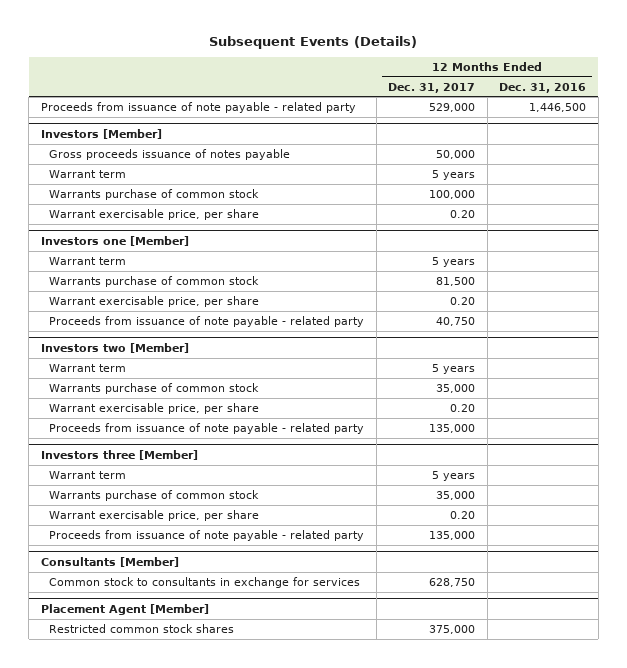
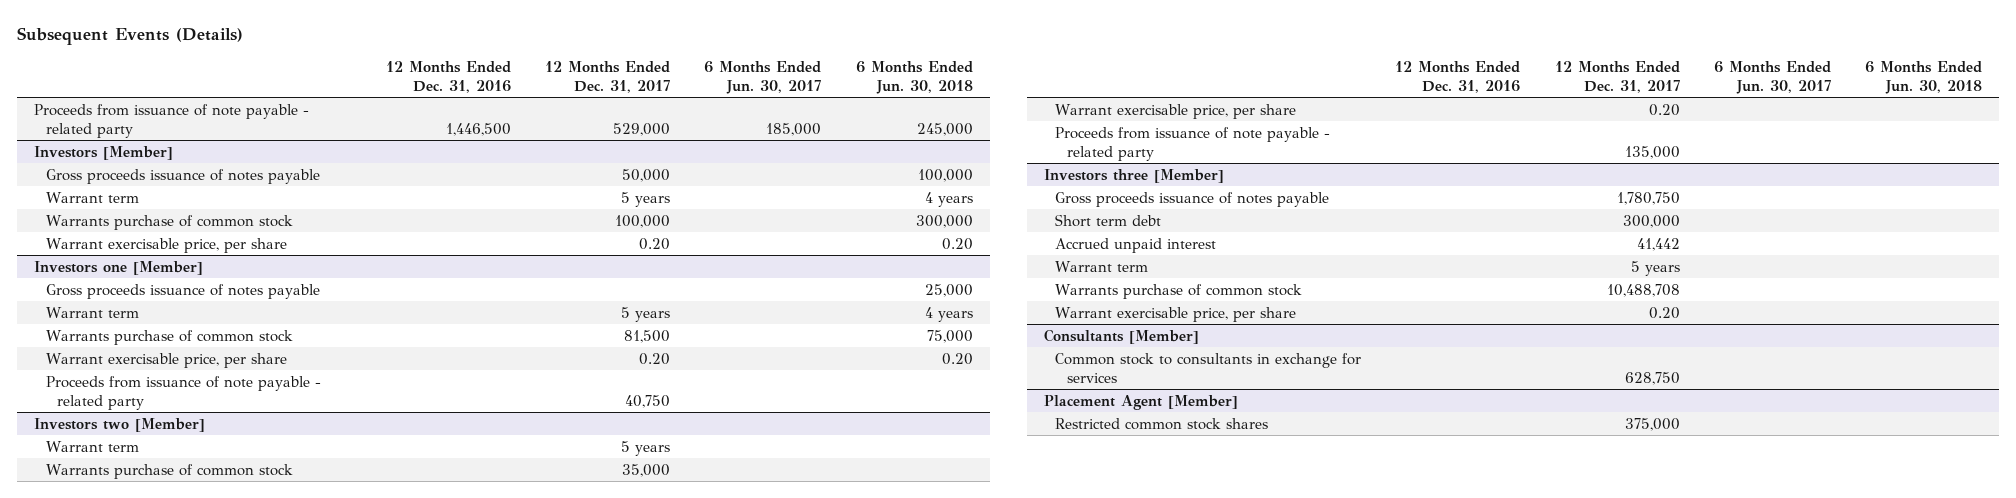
- | 12 Months Ended Dec. 31, 2017 | 12 Months Ended Dec. 31, 2016
+ | 12 Months Ended Dec. 31, 2016 | 12 Months Ended Dec. 31, 2017 | 6 Months Ended Jun. 30, 2017 | 6 Months Ended Jun. 30, 2018
@ Investors one [Member]
+ Gross proceeds issuance of notes payable | | | | 25,000
@ Investors three [Member]
+ Gross proceeds issuance of notes payable | | 1,780,750 | |
+ Short term debt | | 300,000 | |
+ Accrued unpaid interest | | 41,442 | |
- Warrants purchase of common stock | 35,000 |
+ Warrants purchase of common stock | | 10,488,708 | |
- Proceeds from issuance of note payable - related party | 135,000 |

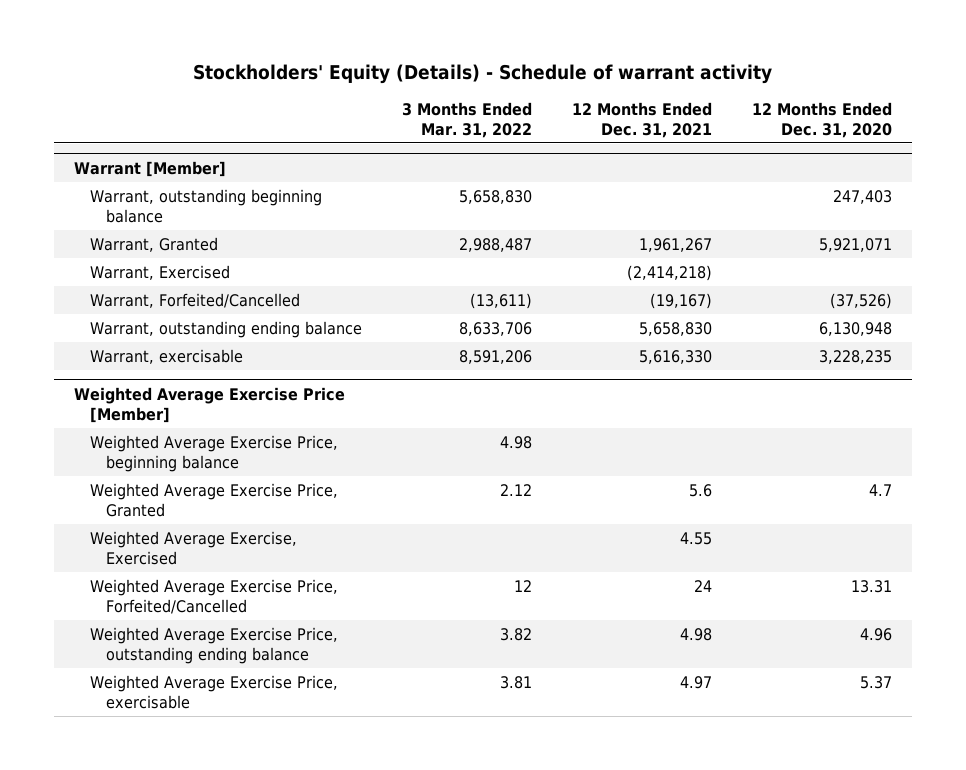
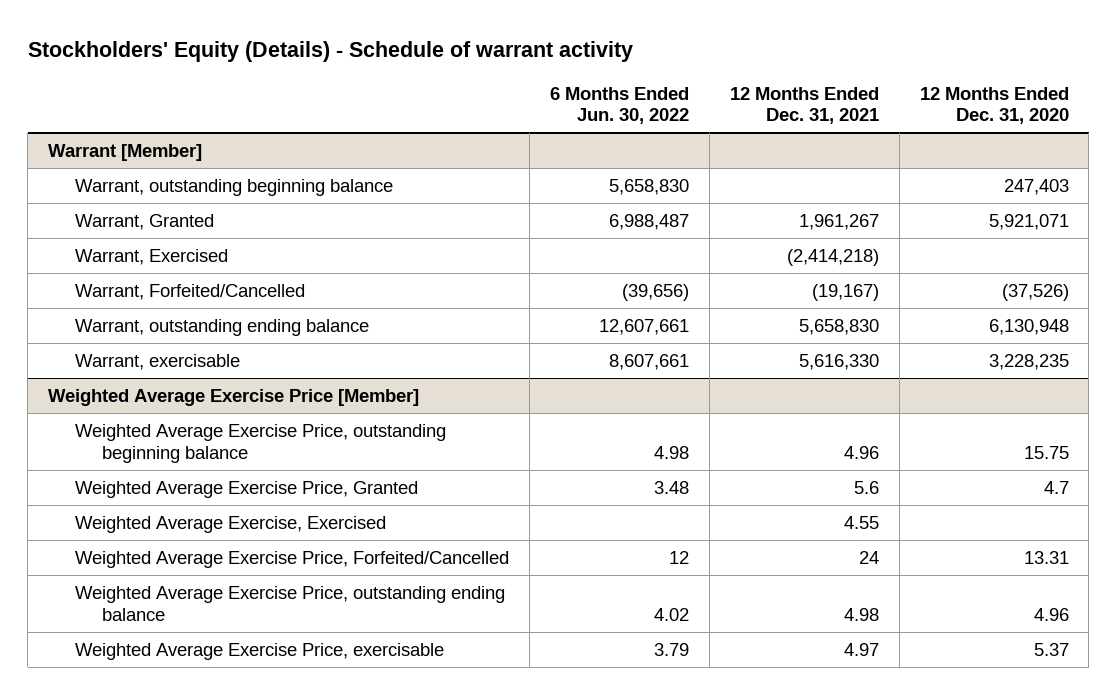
- | 3 Months Ended Mar. 31, 2022 | 12 Months Ended Dec. 31, 2021 | 12 Months Ended Dec. 31, 2020
+ | 6 Months Ended Jun. 30, 2022 | 12 Months Ended Dec. 31, 2021 | 12 Months Ended Dec. 31, 2020
@ Weighted Average Exercise Price [Member]
- Weighted Average Exercise Price, beginning balance | 4.98 | |
+ Weighted Average Exercise Price, outstanding beginning balance | 4.98 | 4.96 | 15.75

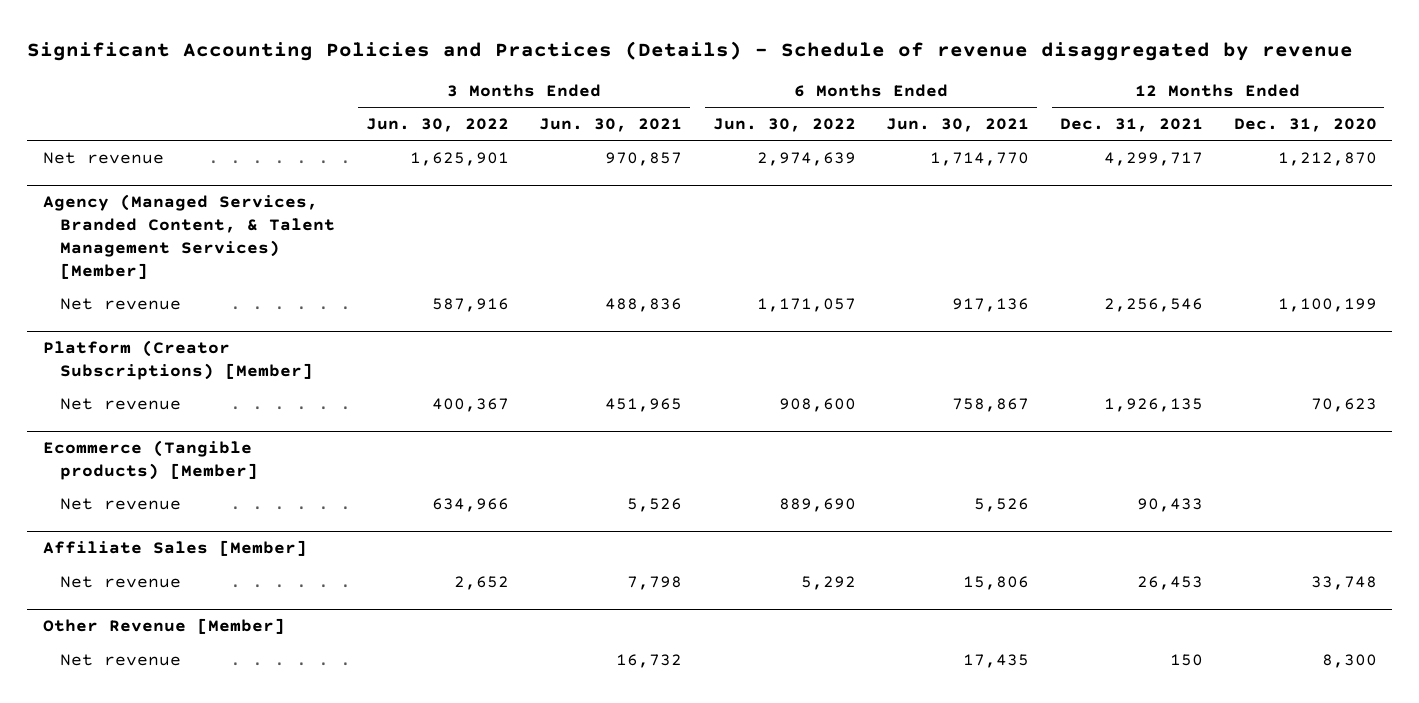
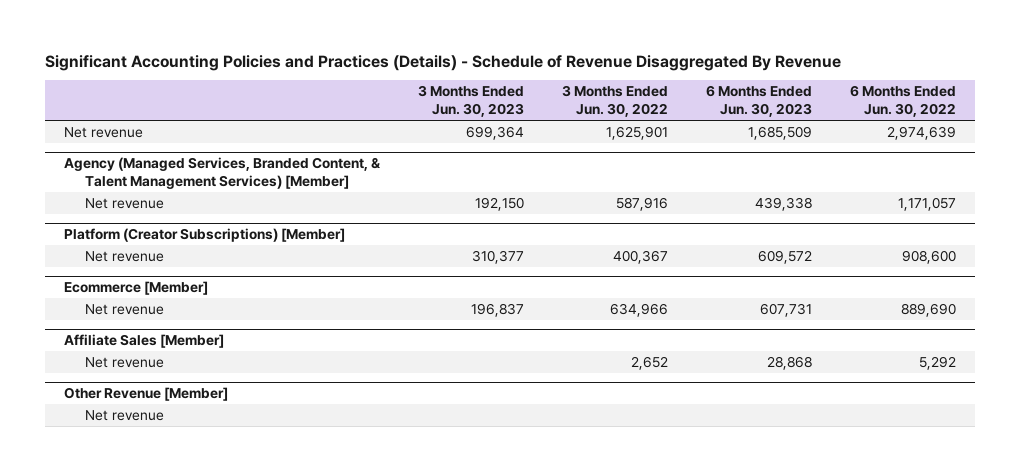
- Significant Accounting Policies and Practices (Details) - Schedule of revenue disaggregated by revenue
+ Significant Accounting Policies and Practices (Details) - Schedule of Revenue Disaggregated By Revenue
- | 3 Months Ended Jun. 30, 2022 | 3 Months Ended Jun. 30, 2021 | 6 Months Ended Jun. 30, 2022 | 6 Months Ended Jun. 30, 2021 | 12 Months Ended Dec. 31, 2021 | 12 Months Ended Dec. 31, 2020
+ | 3 Months Ended Jun. 30, 2023 | 3 Months Ended Jun. 30, 2022 | 6 Months Ended Jun. 30, 2023 | 6 Months Ended Jun. 30, 2022
- Ecommerce (Tangible products) [Member]
+ Ecommerce [Member]

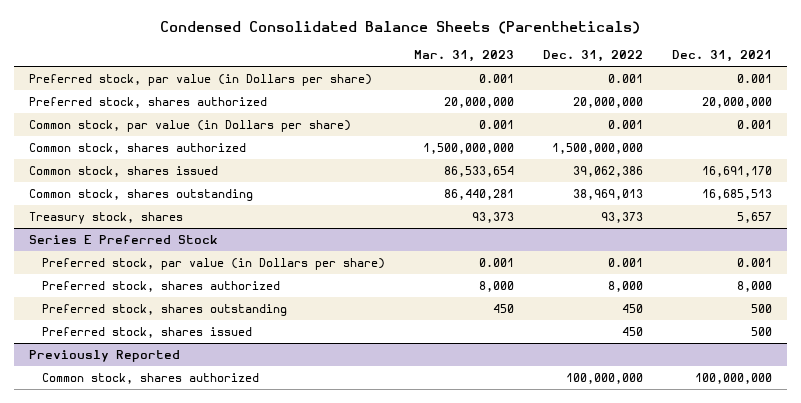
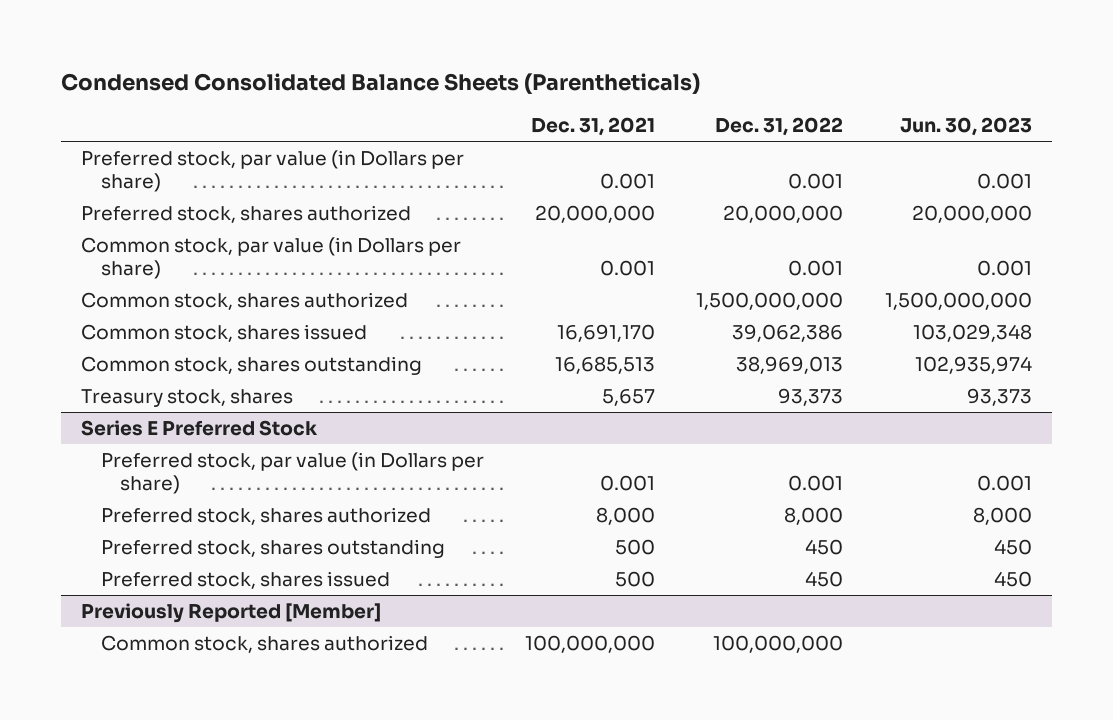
- | Mar. 31, 2023 | Dec. 31, 2022 | Dec. 31, 2021
+ | Dec. 31, 2021 | Dec. 31, 2022 | Jun. 30, 2023
- Previously Reported
+ Previously Reported [Member]

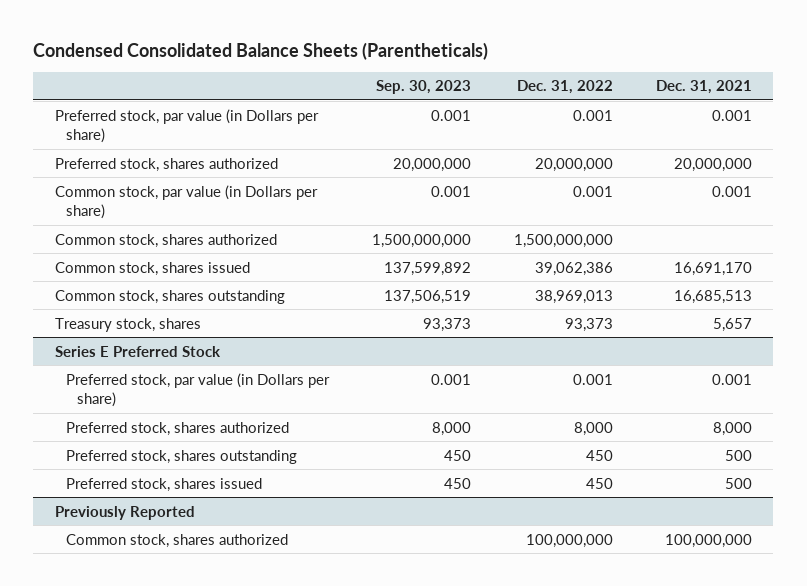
- | Dec. 31, 2021 | Dec. 31, 2022 | Jun. 30, 2023
+ | Sep. 30, 2023 | Dec. 31, 2022 | Dec. 31, 2021
- Previously Reported [Member]
+ Previously Reported

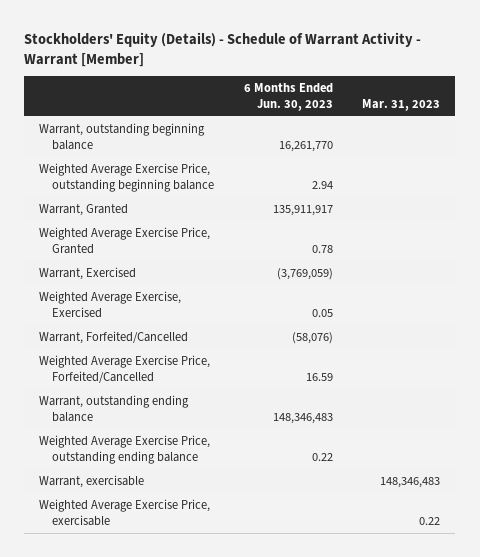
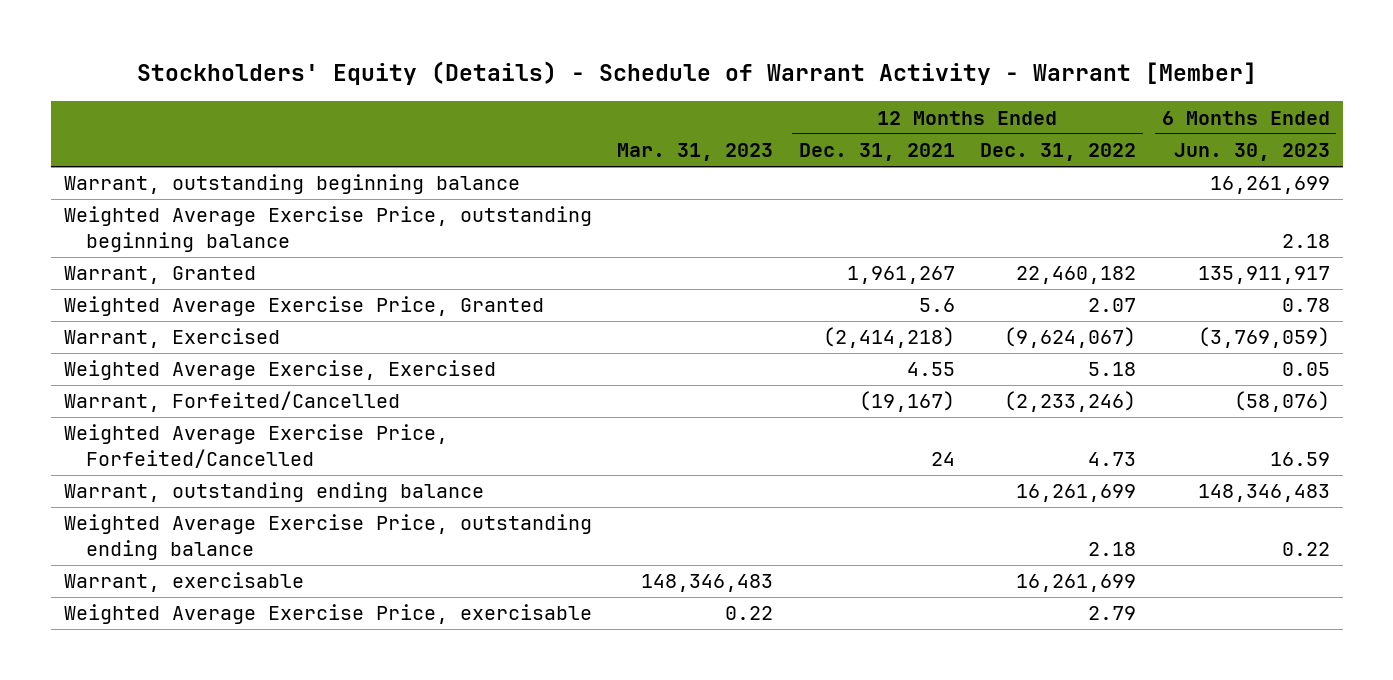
- | 6 Months Ended Jun. 30, 2023 | Mar. 31, 2023
+ | Mar. 31, 2023 | 12 Months Ended Dec. 31, 2021 | 12 Months Ended Dec. 31, 2022 | 6 Months Ended Jun. 30, 2023
- Warrant, outstanding beginning balance | 16,261,770 |
- Weighted Average Exercise Price, outstanding beginning balance | 2.94 |
+ Warrant, outstanding beginning balance | | | | 16,261,699
+ Weighted Average Exercise Price, outstanding beginning balance | | | | 2.18

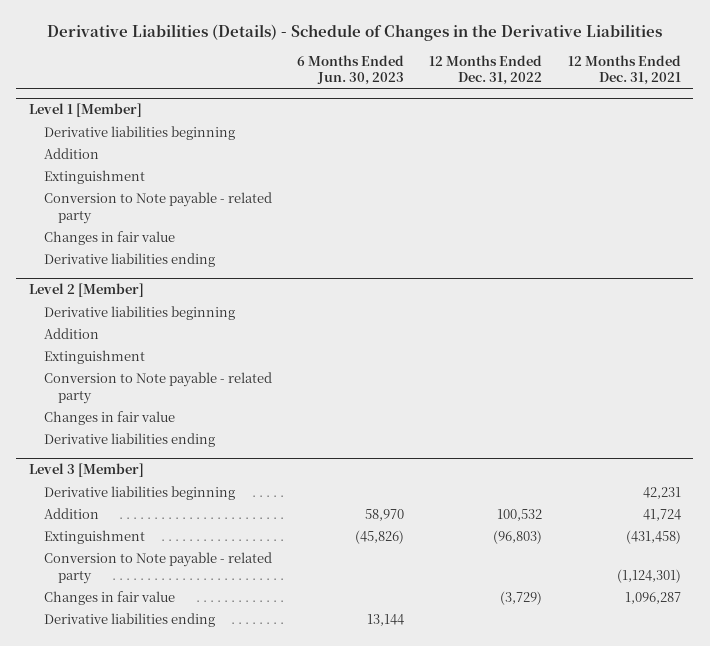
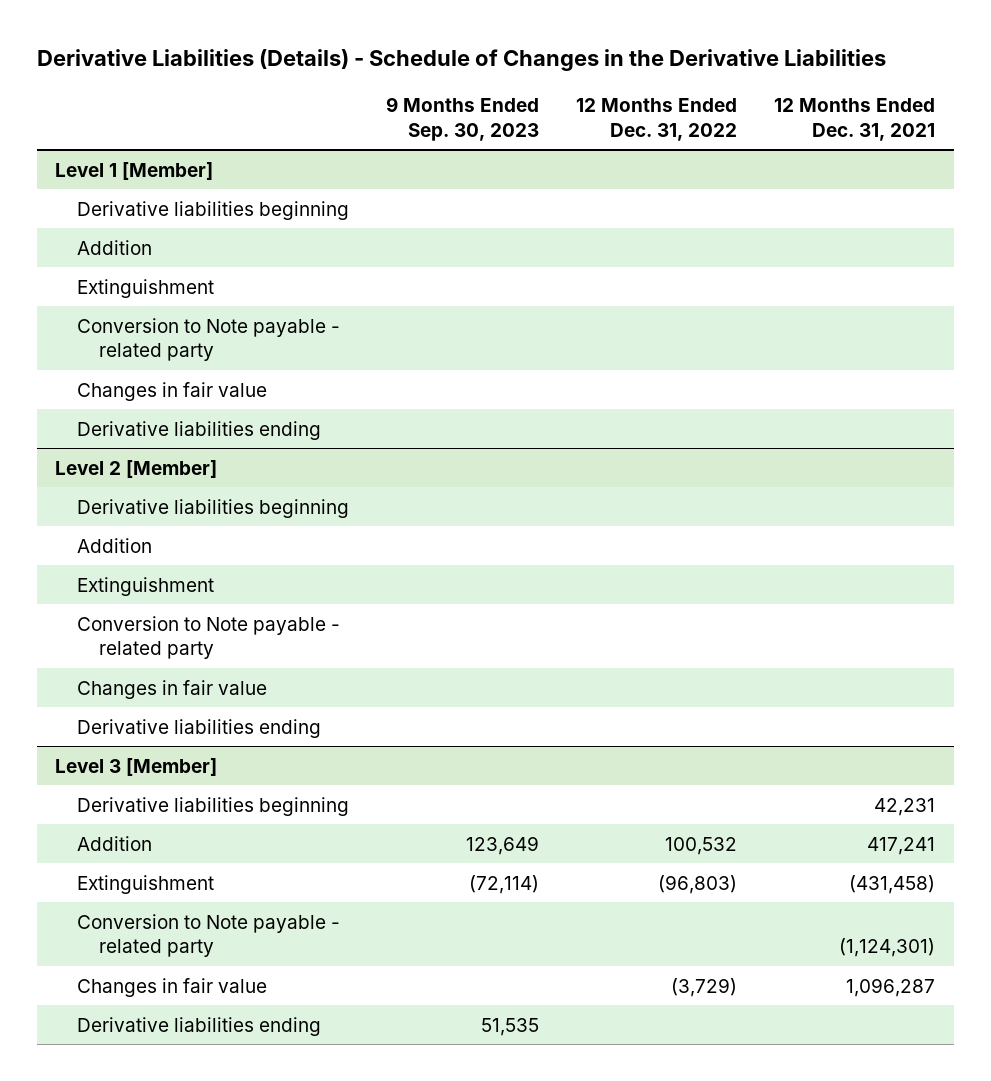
- | 6 Months Ended Jun. 30, 2023 | 12 Months Ended Dec. 31, 2022 | 12 Months Ended Dec. 31, 2021
+ | 9 Months Ended Sep. 30, 2023 | 12 Months Ended Dec. 31, 2022 | 12 Months Ended Dec. 31, 2021
@ Level 3 [Member]
- Addition | 58,970 | 100,532 | 41,724
+ Addition | 123,649 | 100,532 | 417,241

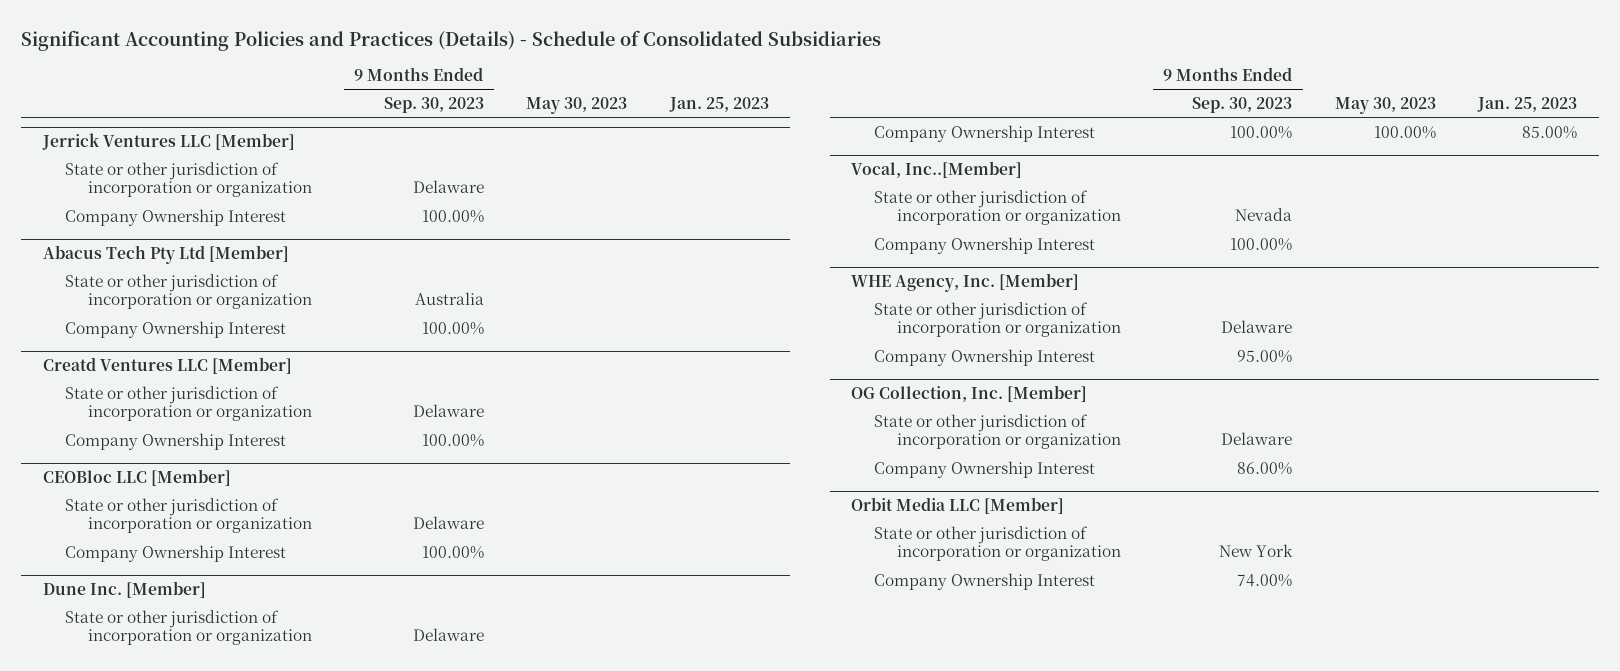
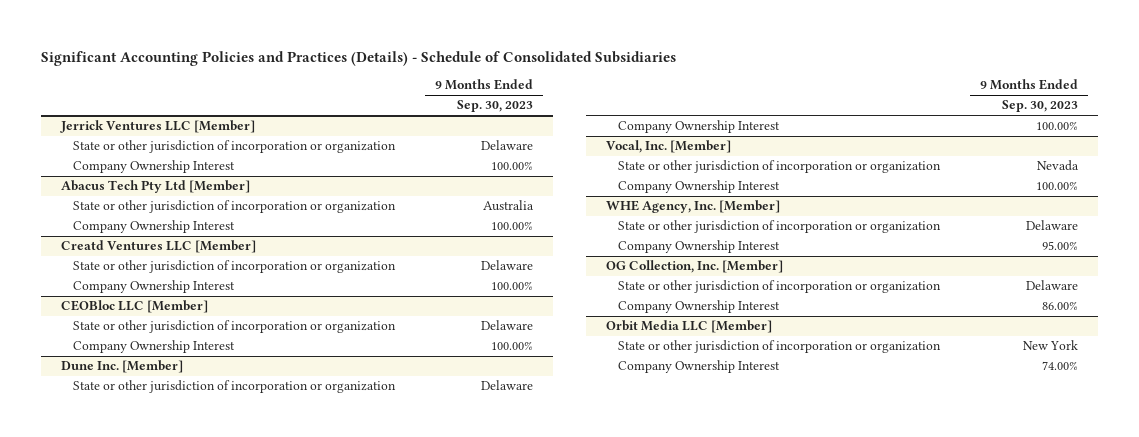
- | 9 Months Ended Sep. 30, 2023 | May 30, 2023 | Jan. 25, 2023
+ | 9 Months Ended Sep. 30, 2023
- Vocal, Inc..[Member]
+ Vocal, Inc. [Member]

